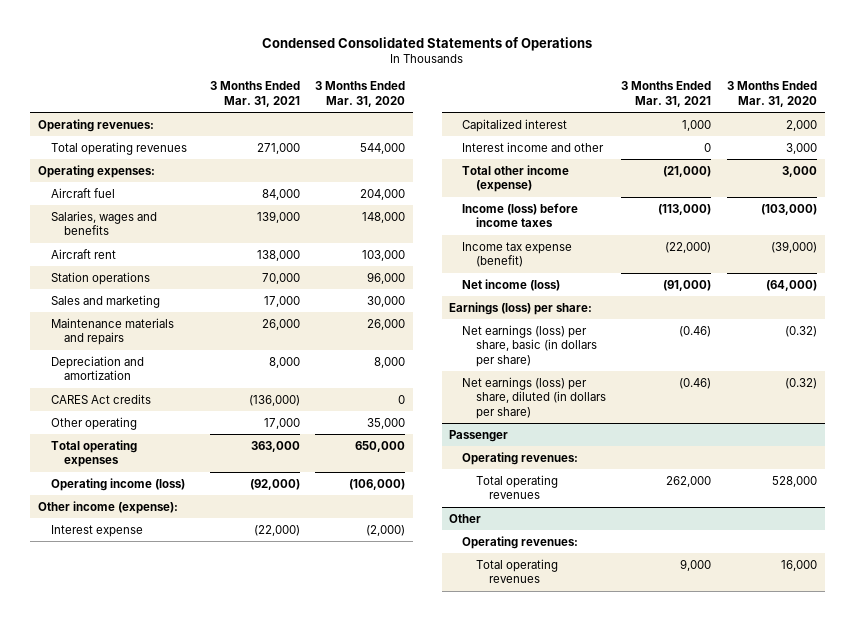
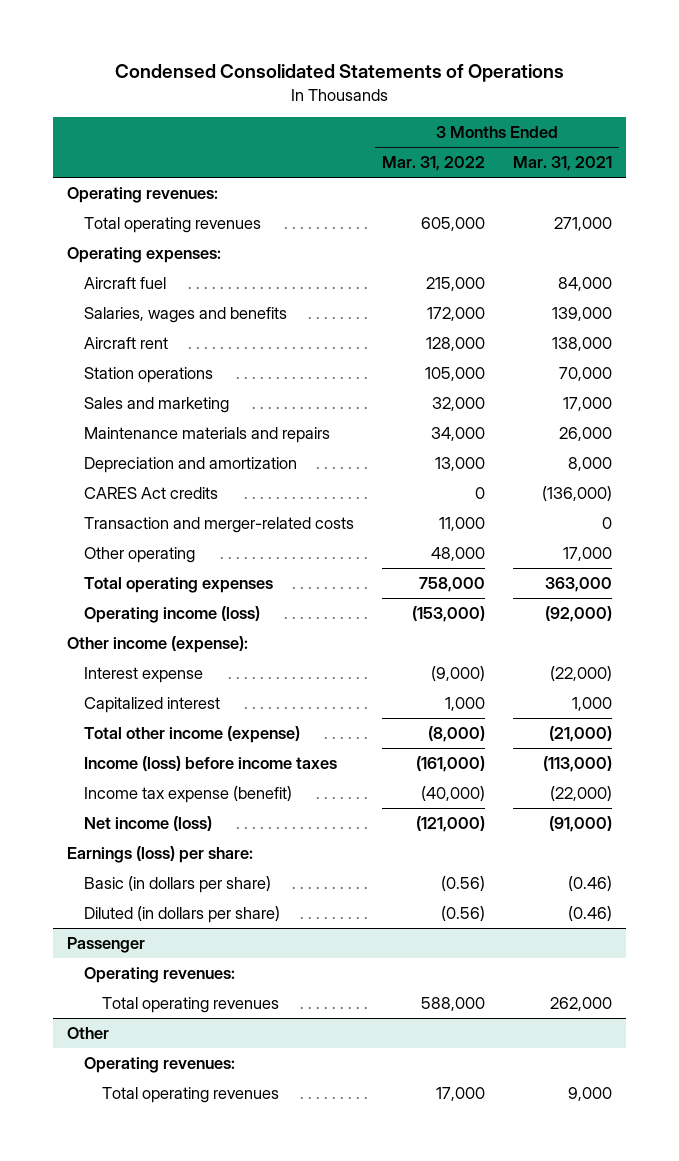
- | 3 Months Ended Mar. 31, 2021 | 3 Months Ended Mar. 31, 2020
+ | 3 Months Ended Mar. 31, 2022 | 3 Months Ended Mar. 31, 2021
+ Transaction and merger-related costs | 11,000 | 0
- Interest income and other | 0 | 3,000
- Net earnings (loss) per share, basic (in dollars per share) | (0.46) | (0.32)
- Net earnings (loss) per share, diluted (in dollars per share) | (0.46) | (0.32)
+ Basic (in dollars per share) | (0.56) | (0.46)
+ Diluted (in dollars per share) | (0.56) | (0.46)

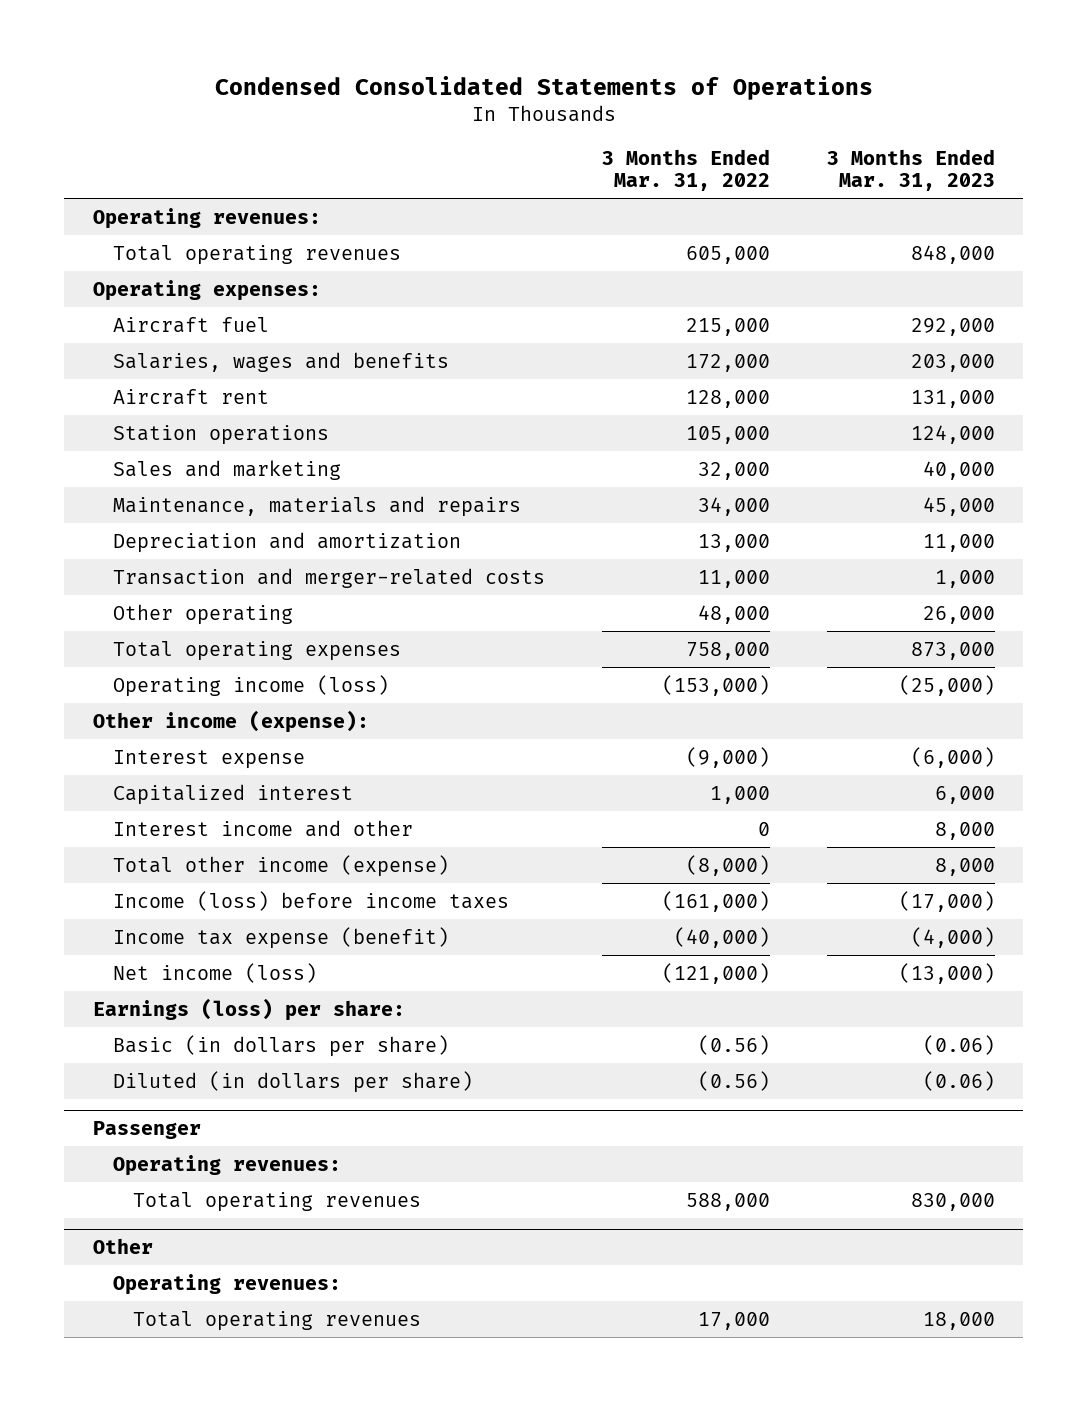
- | 3 Months Ended Mar. 31, 2022 | 3 Months Ended Mar. 31, 2021
+ | 3 Months Ended Mar. 31, 2022 | 3 Months Ended Mar. 31, 2023
- Maintenance materials and repairs | 34,000 | 26,000
+ Maintenance, materials and repairs | 34,000 | 45,000
- CARES Act credits | 0 | (136,000)
+ Interest income and other | 0 | 8,000

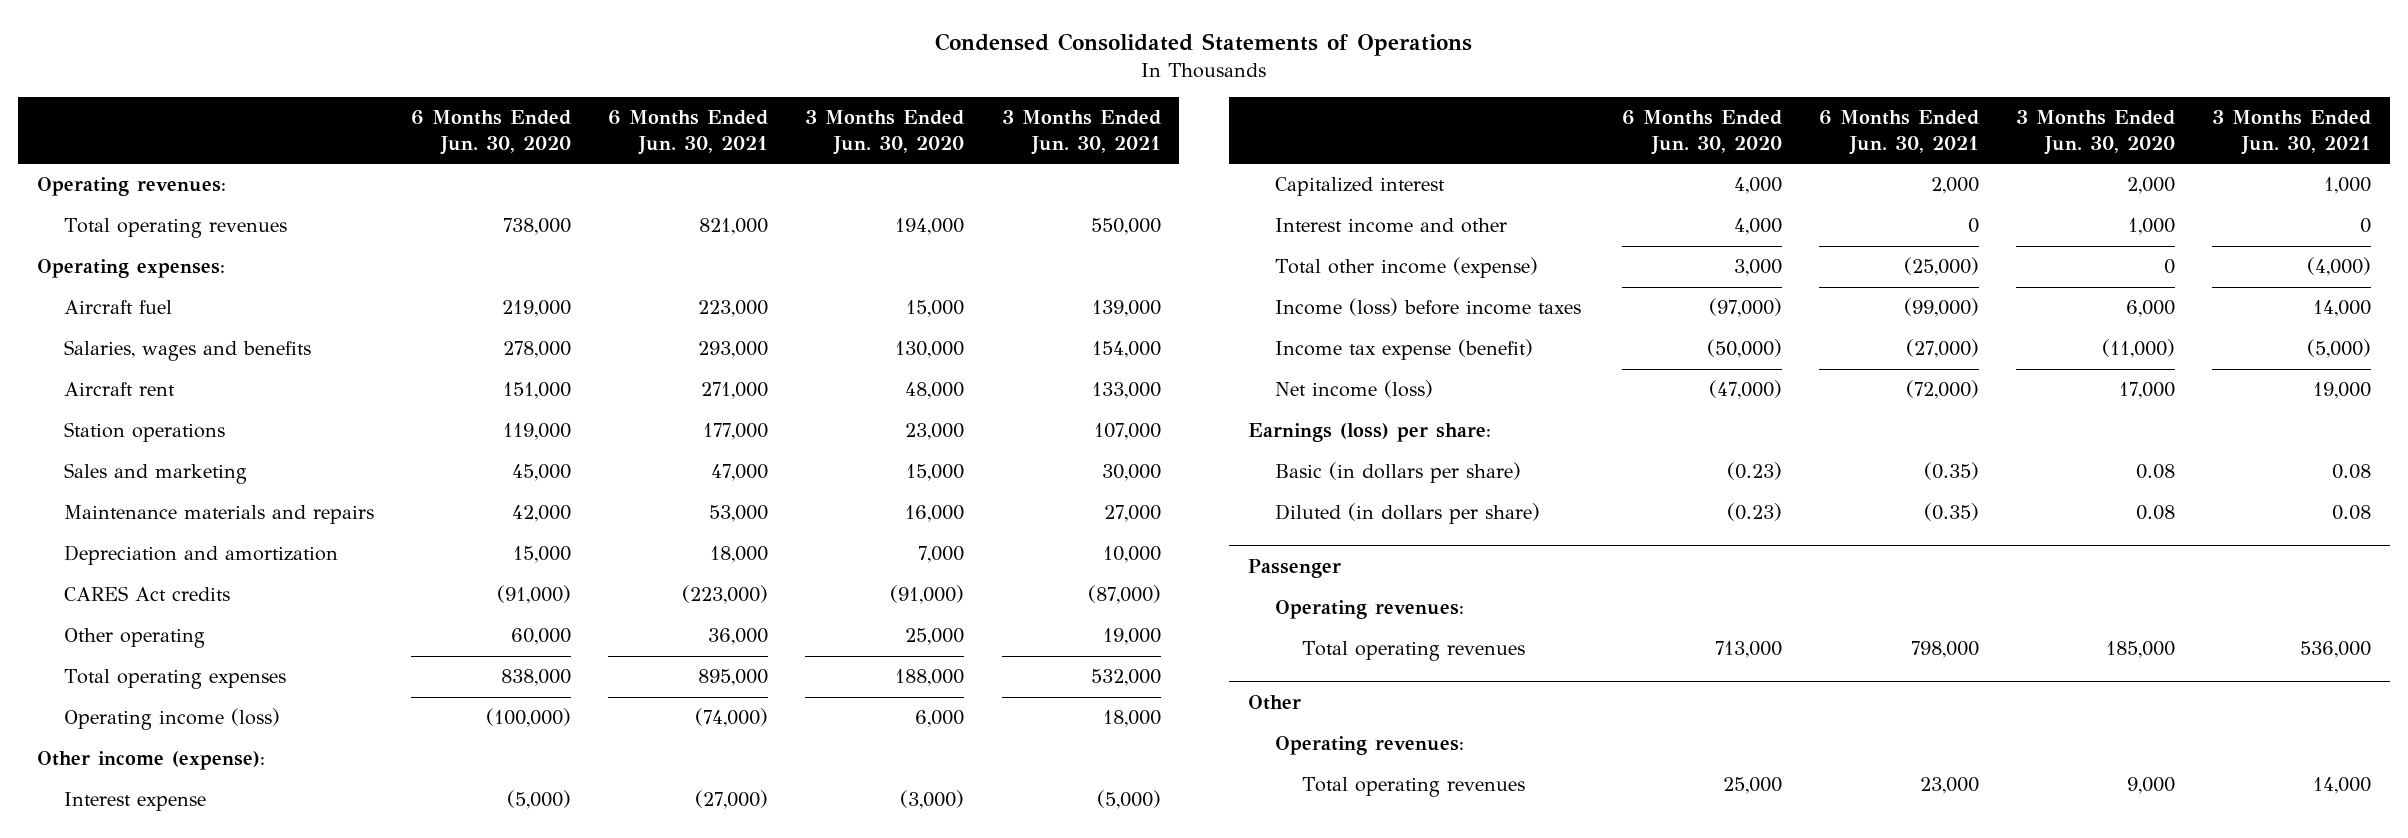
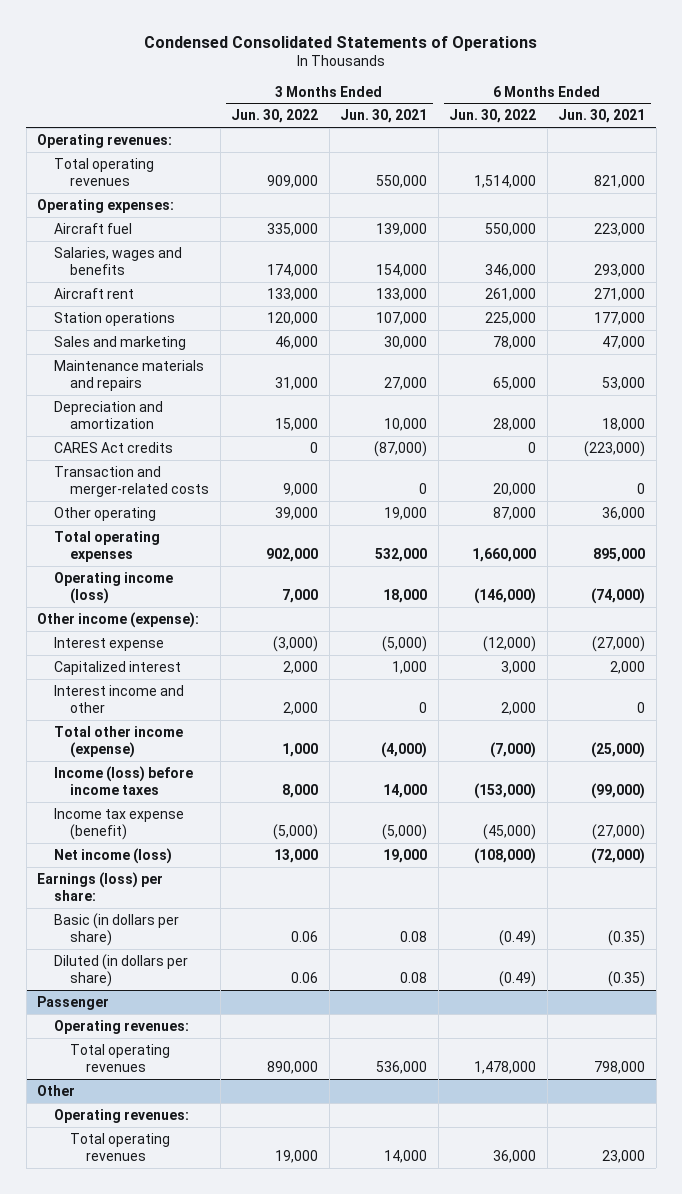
- | 6 Months Ended Jun. 30, 2020 | 6 Months Ended Jun. 30, 2021 | 3 Months Ended Jun. 30, 2020 | 3 Months Ended Jun. 30, 2021
+ | 3 Months Ended Jun. 30, 2022 | 3 Months Ended Jun. 30, 2021 | 6 Months Ended Jun. 30, 2022 | 6 Months Ended Jun. 30, 2021
+ Transaction and merger-related costs | 9,000 | 0 | 20,000 | 0

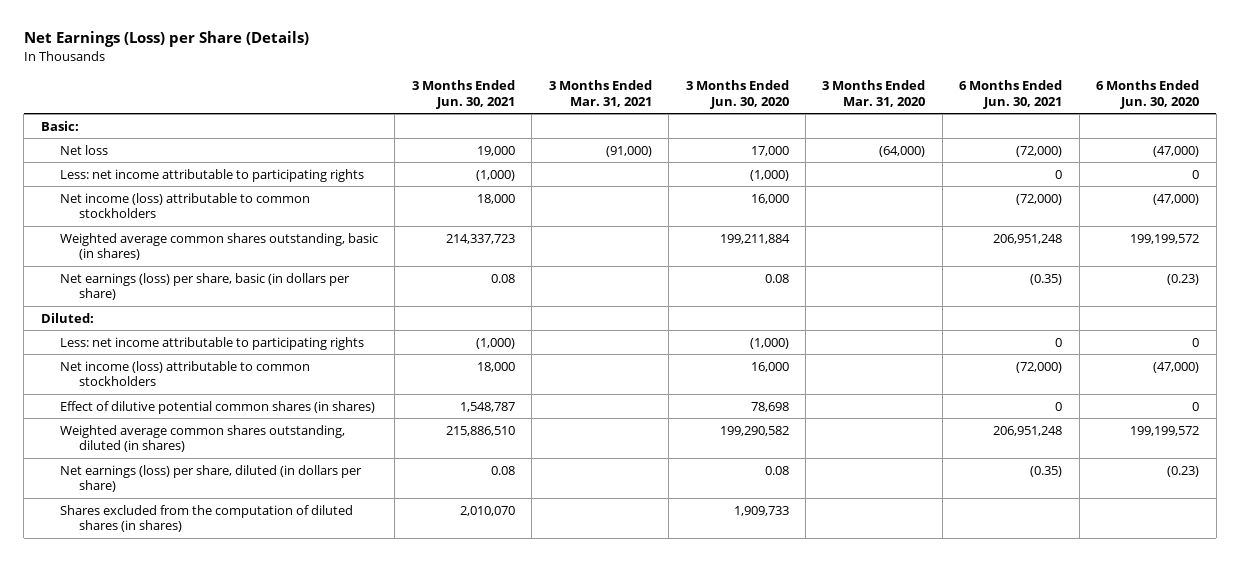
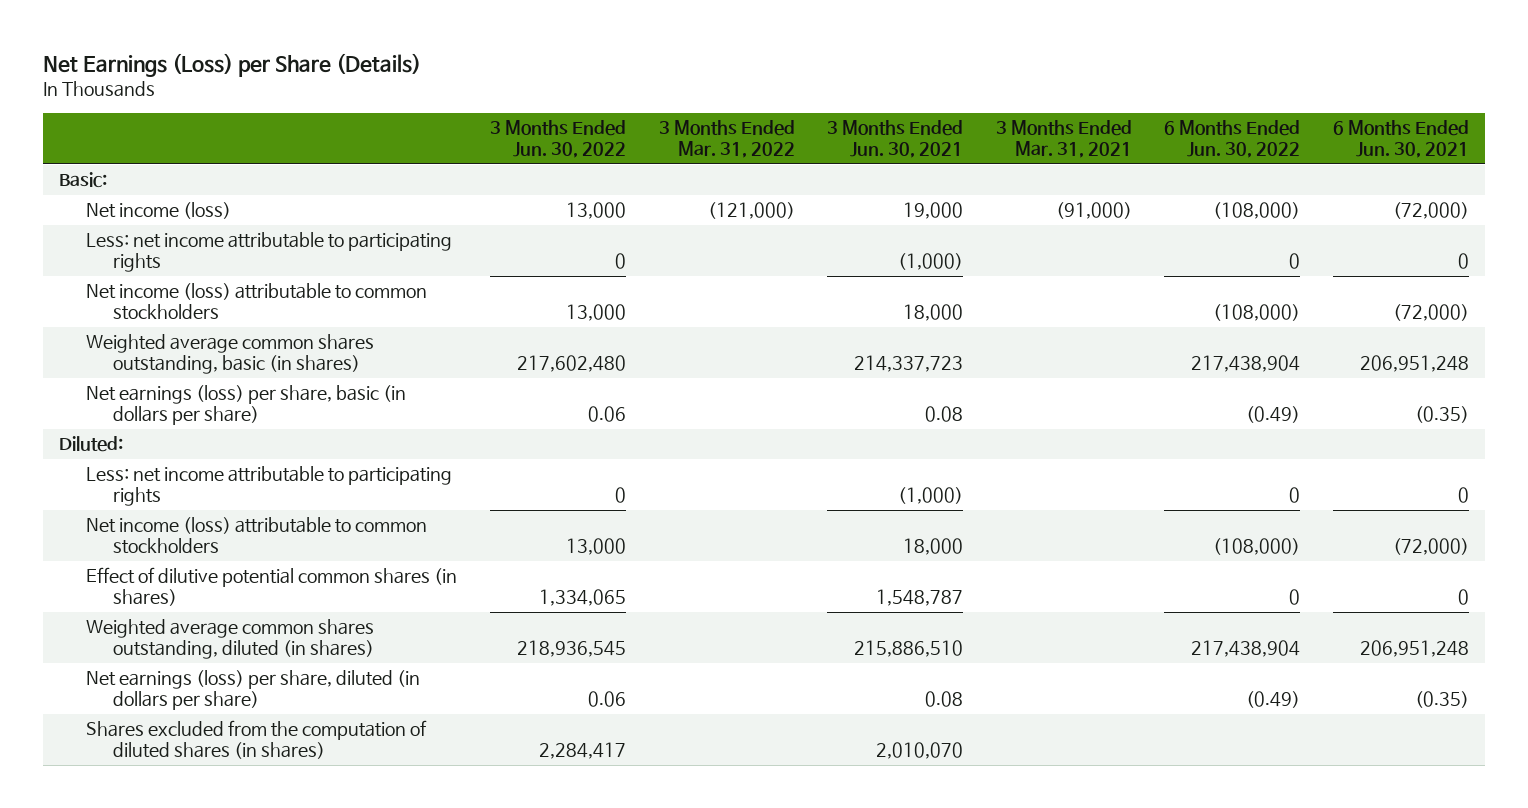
- | 3 Months Ended Jun. 30, 2021 | 3 Months Ended Mar. 31, 2021 | 3 Months Ended Jun. 30, 2020 | 3 Months Ended Mar. 31, 2020 | 6 Months Ended Jun. 30, 2021 | 6 Months Ended Jun. 30, 2020
+ | 3 Months Ended Jun. 30, 2022 | 3 Months Ended Mar. 31, 2022 | 3 Months Ended Jun. 30, 2021 | 3 Months Ended Mar. 31, 2021 | 6 Months Ended Jun. 30, 2022 | 6 Months Ended Jun. 30, 2021
- Net loss | 19,000 | (91,000) | 17,000 | (64,000) | (72,000) | (47,000)
+ Net income (loss) | 13,000 | (121,000) | 19,000 | (91,000) | (108,000) | (72,000)

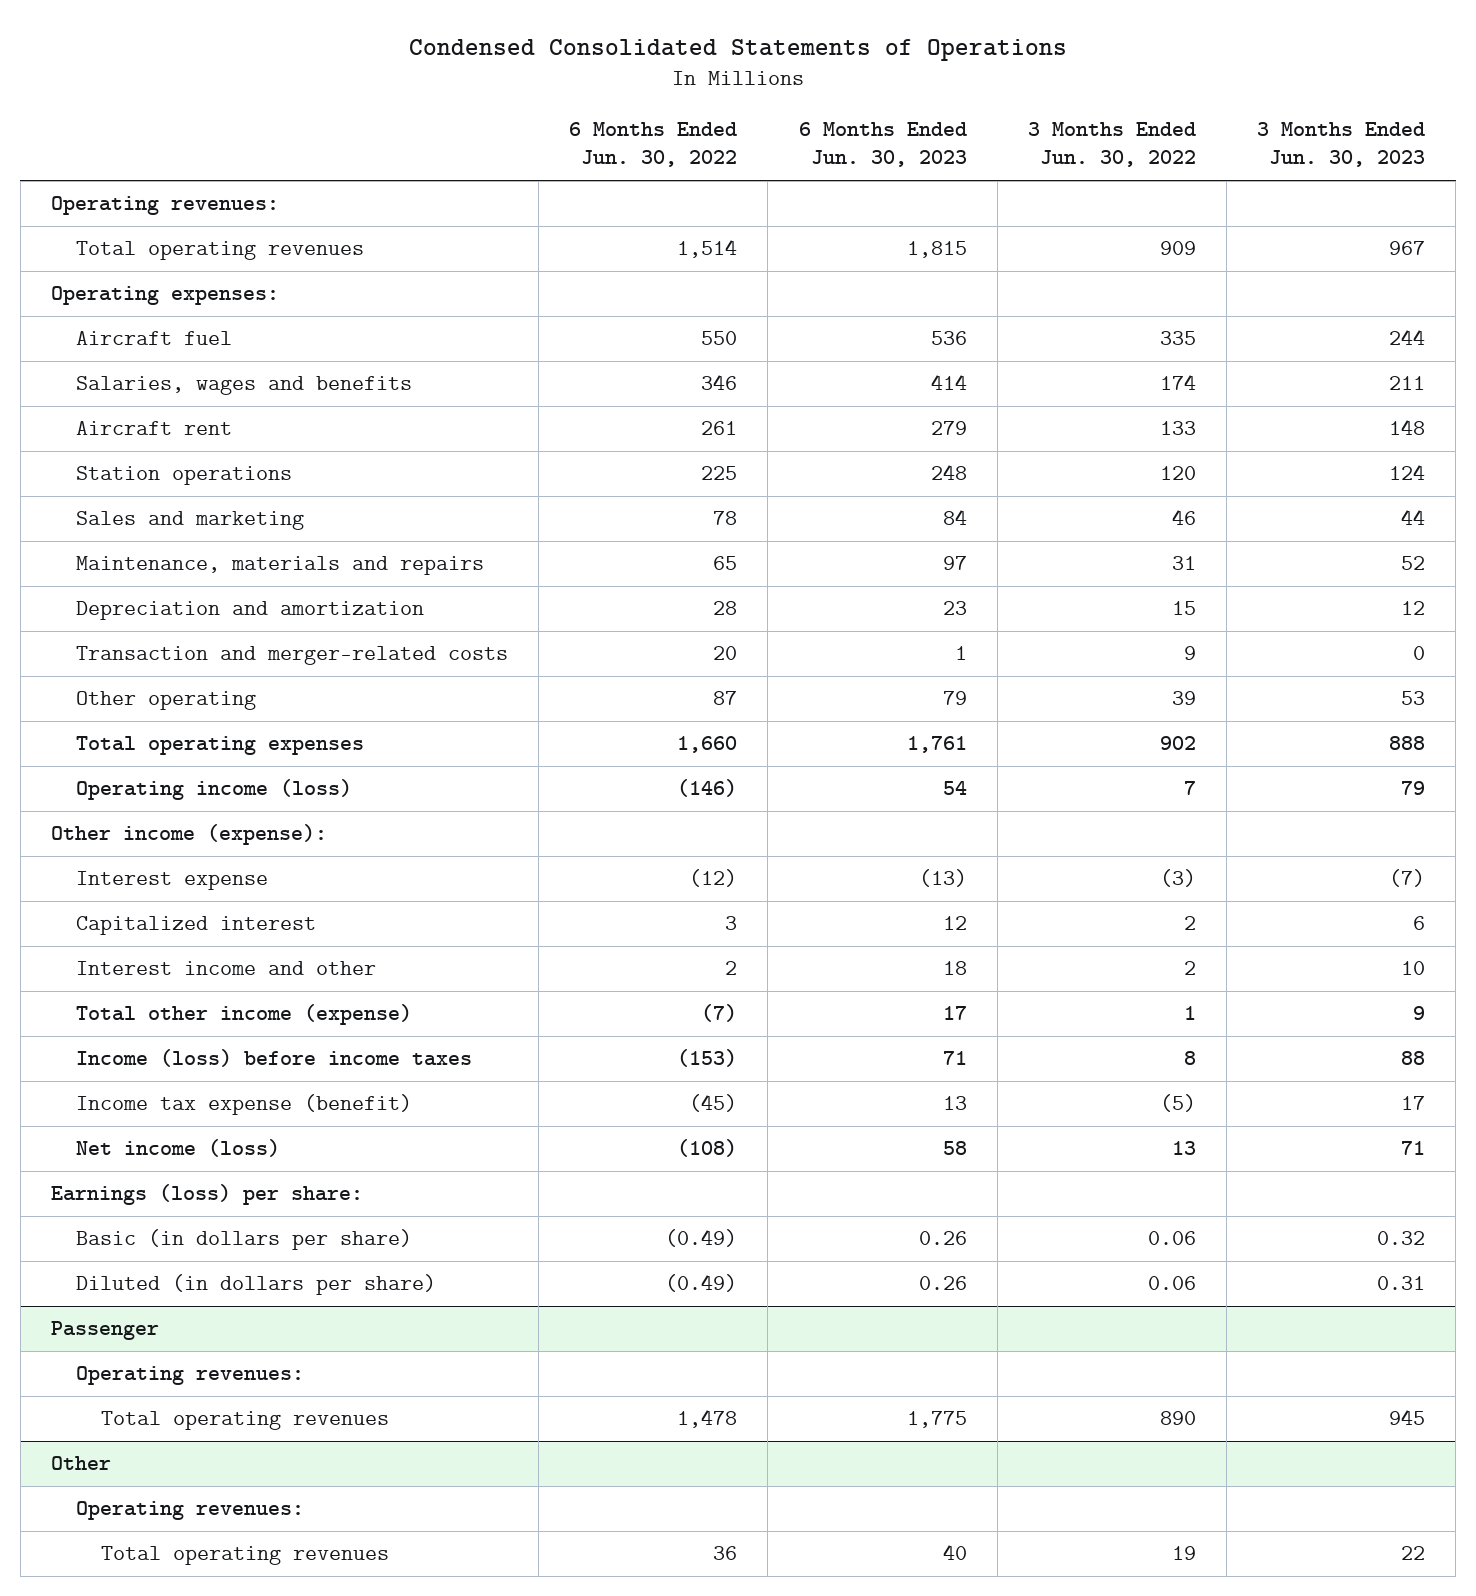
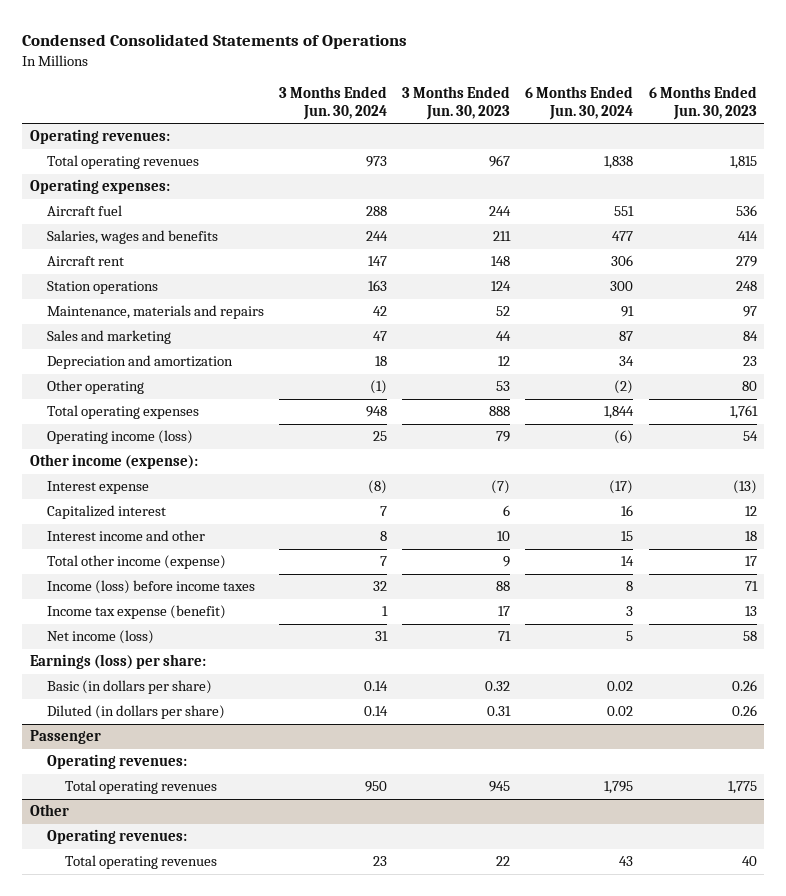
- | 6 Months Ended Jun. 30, 2022 | 6 Months Ended Jun. 30, 2023 | 3 Months Ended Jun. 30, 2022 | 3 Months Ended Jun. 30, 2023
+ | 3 Months Ended Jun. 30, 2024 | 3 Months Ended Jun. 30, 2023 | 6 Months Ended Jun. 30, 2024 | 6 Months Ended Jun. 30, 2023
moved down: Sales and marketing | 47 | 44 | 87 | 84
- Transaction and merger-related costs | 20 | 1 | 9 | 0
- Other operating | 87 | 79 | 39 | 53
+ Other operating | (1) | 53 | (2) | 80

